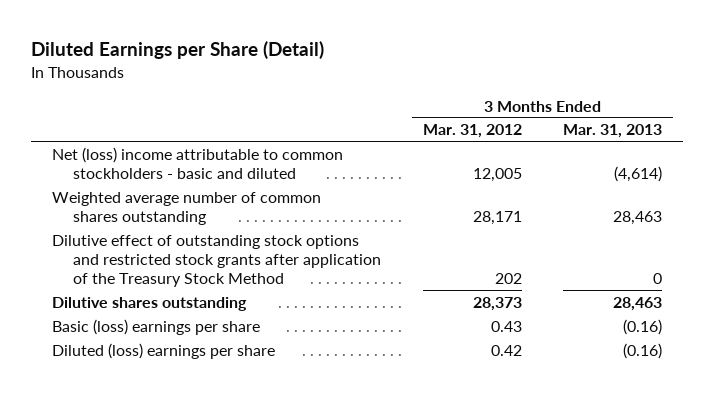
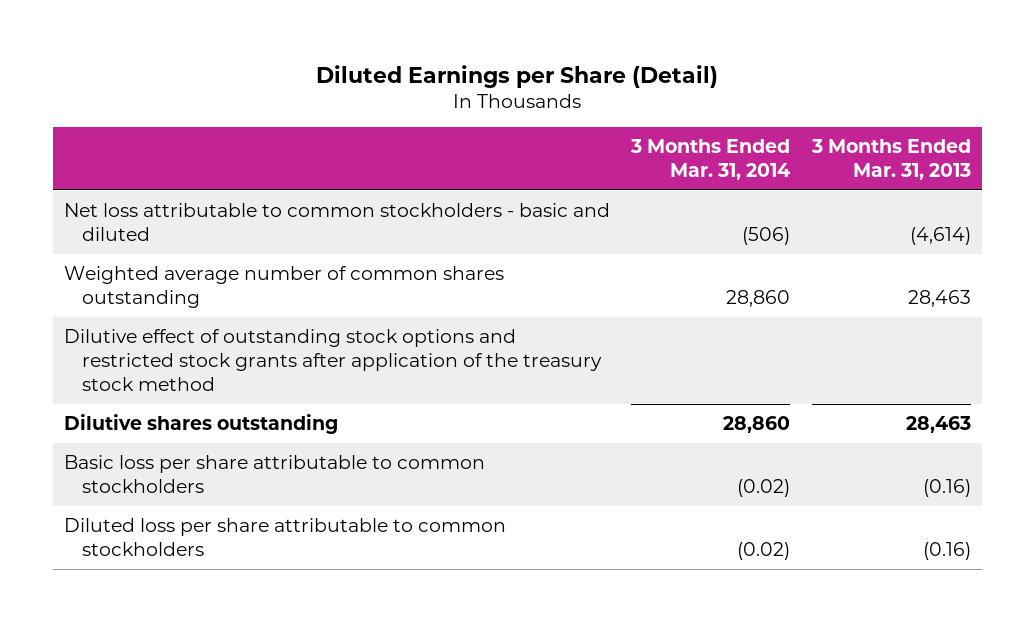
- | 3 Months Ended Mar. 31, 2012 | 3 Months Ended Mar. 31, 2013
+ | 3 Months Ended Mar. 31, 2014 | 3 Months Ended Mar. 31, 2013
- Net (loss) income attributable to common stockholders - basic and diluted | 12,005 | (4,614)
+ Net loss attributable to common stockholders - basic and diluted | (506) | (4,614)
- Dilutive effect of outstanding stock options and restricted stock grants after application of the Treasury Stock Method | 202 | 0
+ Dilutive effect of outstanding stock options and restricted stock grants after application of the treasury stock method
- Basic (loss) earnings per share | 0.43 | (0.16)
- Diluted (loss) earnings per share | 0.42 | (0.16)
+ Basic loss per share attributable to common stockholders | (0.02) | (0.16)
+ Diluted loss per share attributable to common stockholders | (0.02) | (0.16)

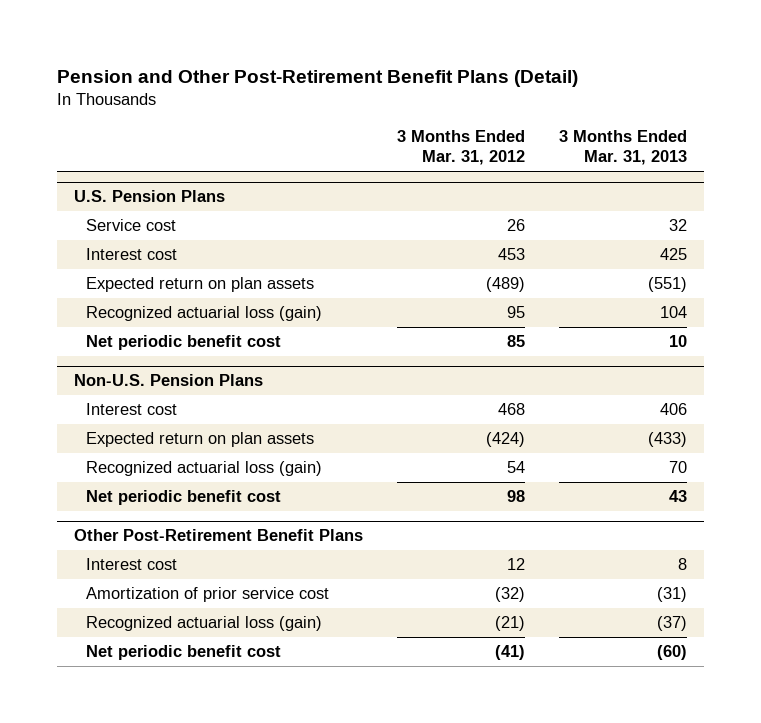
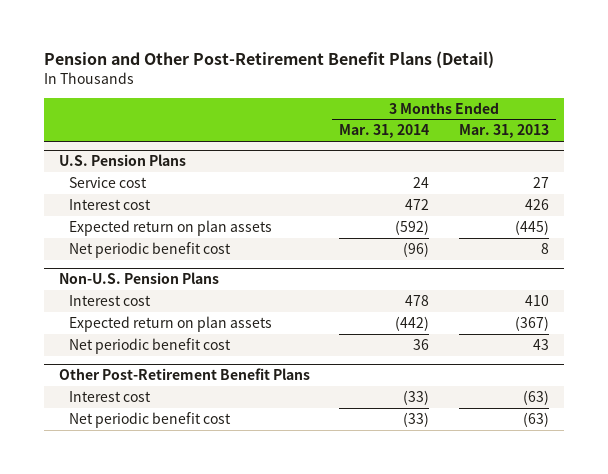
- | 3 Months Ended Mar. 31, 2012 | 3 Months Ended Mar. 31, 2013
+ | 3 Months Ended Mar. 31, 2014 | 3 Months Ended Mar. 31, 2013
@ U.S. Pension Plans
- Service cost | 26 | 32
- Interest cost | 453 | 425
- Expected return on plan assets | (489) | (551)
- Recognized actuarial loss (gain) | 95 | 104
- Net periodic benefit cost | 85 | 10
+ Service cost | 24 | 27
+ Interest cost | 472 | 426
+ Expected return on plan assets | (592) | (445)
+ Net periodic benefit cost | (96) | 8
@ Non-U.S. Pension Plans
- Interest cost | 468 | 406
- Expected return on plan assets | (424) | (433)
- Recognized actuarial loss (gain) | 54 | 70
+ Interest cost | 478 | 410
+ Expected return on plan assets | (442) | (367)
@ Other Post-Retirement Benefit Plans
- Interest cost | 12 | 8
- Amortization of prior service cost | (32) | (31)
- Recognized actuarial loss (gain) | (21) | (37)
- Net periodic benefit cost | (41) | (60)
+ Interest cost | (33) | (63)
+ Net periodic benefit cost | (33) | (63)

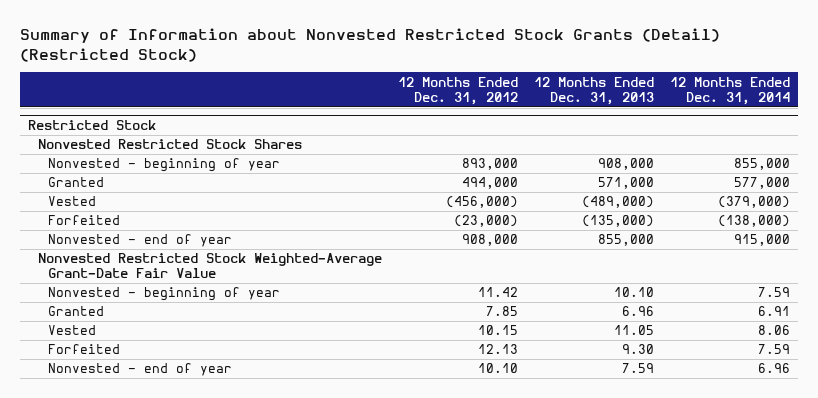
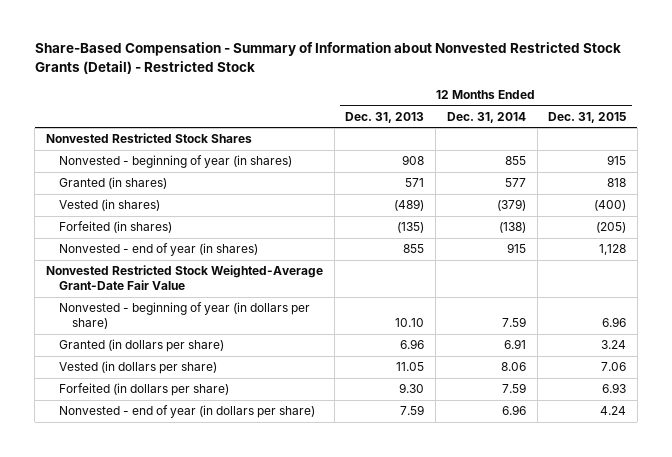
- Summary of Information about Nonvested Restricted Stock Grants (Detail) (Restricted Stock)
+ Share-Based Compensation - Summary of Information about Nonvested Restricted Stock Grants (Detail) - Restricted Stock
- | 12 Months Ended Dec. 31, 2012 | 12 Months Ended Dec. 31, 2013 | 12 Months Ended Dec. 31, 2014
+ | 12 Months Ended Dec. 31, 2013 | 12 Months Ended Dec. 31, 2014 | 12 Months Ended Dec. 31, 2015
- Restricted Stock
- Nonvested - beginning of year | 893,000 | 908,000 | 855,000
- Granted | 494,000 | 571,000 | 577,000
- Vested | (456,000) | (489,000) | (379,000)
- Forfeited | (23,000) | (135,000) | (138,000)
- Nonvested - end of year | 908,000 | 855,000 | 915,000
+ Nonvested - beginning of year (in shares) | 908 | 855 | 915
+ Granted (in shares) | 571 | 577 | 818
+ Vested (in shares) | (489) | (379) | (400)
+ Forfeited (in shares) | (135) | (138) | (205)
+ Nonvested - end of year (in shares) | 855 | 915 | 1,128
- Nonvested - beginning of year | 11.42 | 10.10 | 7.59
- Granted | 7.85 | 6.96 | 6.91
- Vested | 10.15 | 11.05 | 8.06
- Forfeited | 12.13 | 9.30 | 7.59
- Nonvested - end of year | 10.10 | 7.59 | 6.96
+ Nonvested - beginning of year (in dollars per share) | 10.10 | 7.59 | 6.96
+ Granted (in dollars per share) | 6.96 | 6.91 | 3.24
+ Vested (in dollars per share) | 11.05 | 8.06 | 7.06
+ Forfeited (in dollars per share) | 9.30 | 7.59 | 6.93
+ Nonvested - end of year (in dollars per share) | 7.59 | 6.96 | 4.24

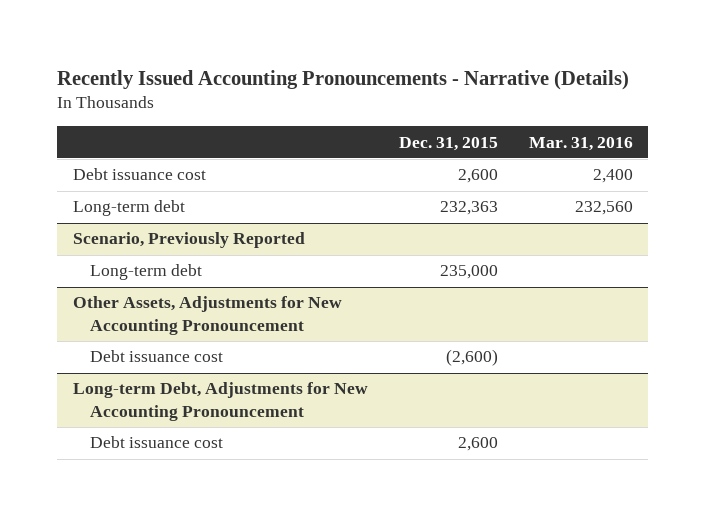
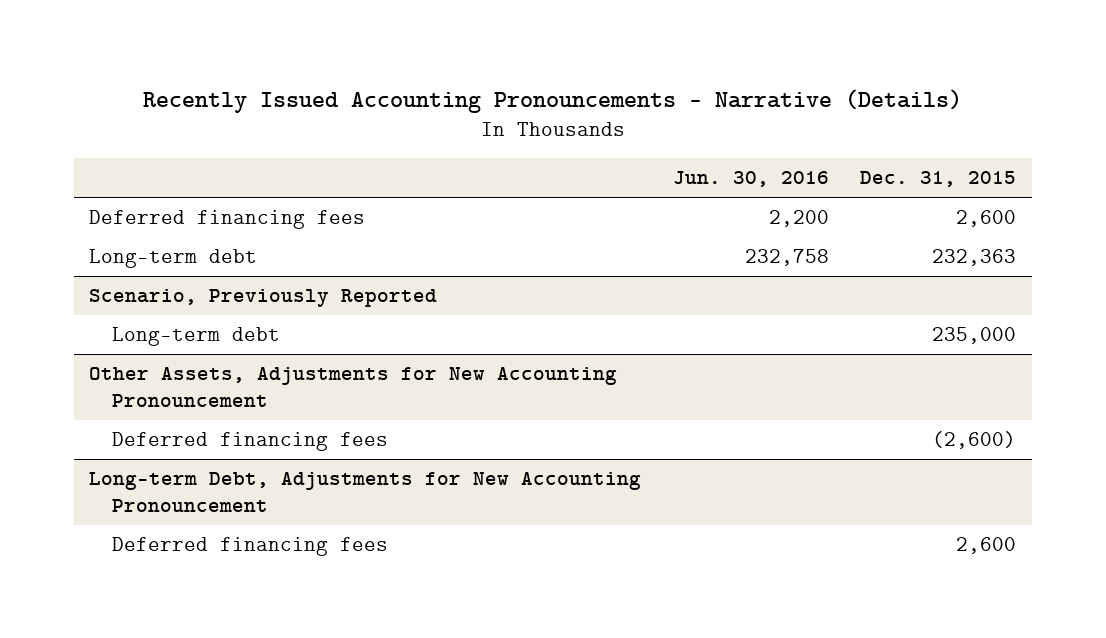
- | Dec. 31, 2015 | Mar. 31, 2016
+ | Jun. 30, 2016 | Dec. 31, 2015
- Debt issuance cost | 2,600 | 2,400
+ Deferred financing fees | 2,200 | 2,600
@ Other Assets, Adjustments for New Accounting Pronouncement
- Debt issuance cost | (2,600) |
+ Deferred financing fees | | (2,600)
@ Long-term Debt, Adjustments for New Accounting Pronouncement
- Debt issuance cost | 2,600 |
+ Deferred financing fees | | 2,600

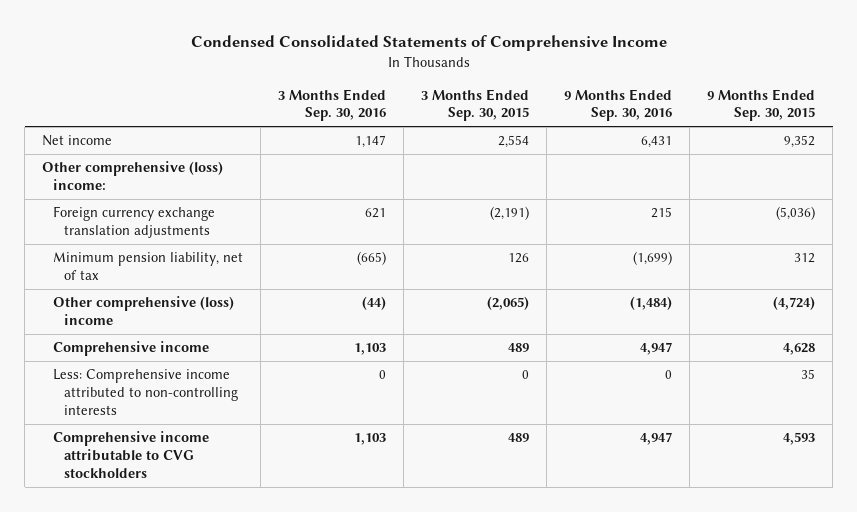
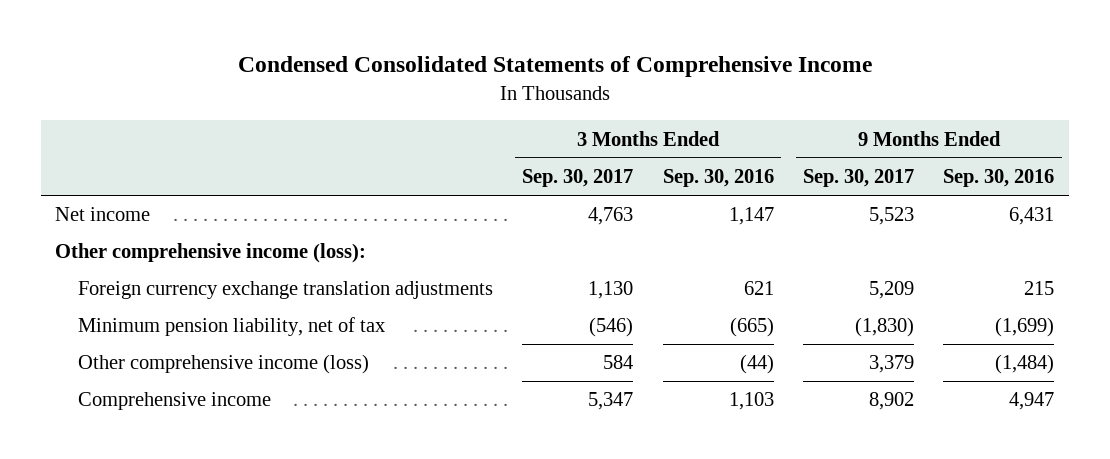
- | 3 Months Ended Sep. 30, 2016 | 3 Months Ended Sep. 30, 2015 | 9 Months Ended Sep. 30, 2016 | 9 Months Ended Sep. 30, 2015
+ | 3 Months Ended Sep. 30, 2017 | 3 Months Ended Sep. 30, 2016 | 9 Months Ended Sep. 30, 2017 | 9 Months Ended Sep. 30, 2016
- Other comprehensive (loss) income:
+ Other comprehensive income (loss):
- Other comprehensive (loss) income | (44) | (2,065) | (1,484) | (4,724)
+ Other comprehensive income (loss) | 584 | (44) | 3,379 | (1,484)
- Less: Comprehensive income attributed to non-controlling interests | 0 | 0 | 0 | 35
- Comprehensive income attributable to CVG stockholders | 1,103 | 489 | 4,947 | 4,593

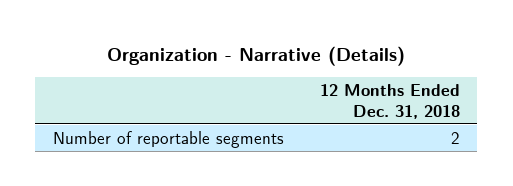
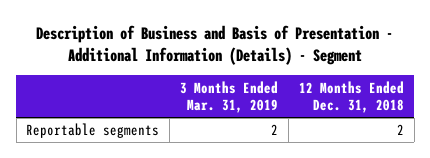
- Organization - Narrative (Details)
+ Description of Business and Basis of Presentation - Additional Information (Details) - Segment
- | 12 Months Ended Dec. 31, 2018
+ | 3 Months Ended Mar. 31, 2019 | 12 Months Ended Dec. 31, 2018
- Number of reportable segments | 2
+ Reportable segments | 2 | 2

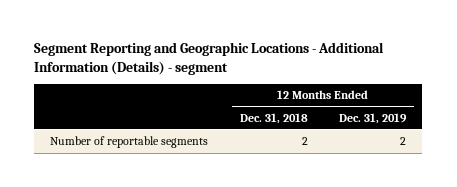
- Description of Business and Basis of Presentation - Additional Information (Details) - Segment
+ Segment Reporting and Geographic Locations - Additional Information (Details) - segment
- | 3 Months Ended Mar. 31, 2019 | 12 Months Ended Dec. 31, 2018
+ | 12 Months Ended Dec. 31, 2018 | 12 Months Ended Dec. 31, 2019
- Reportable segments | 2 | 2
+ Number of reportable segments | 2 | 2

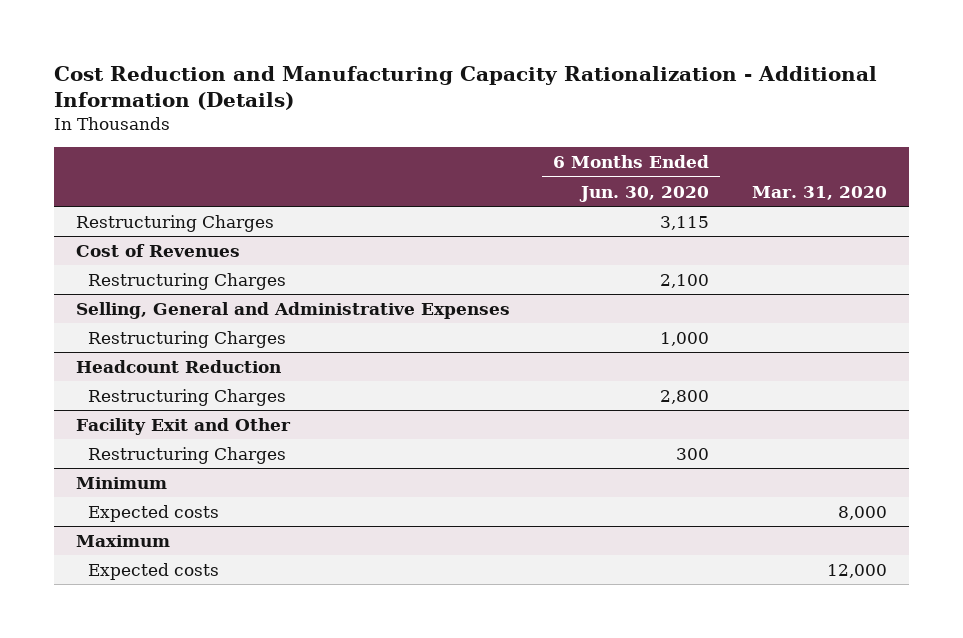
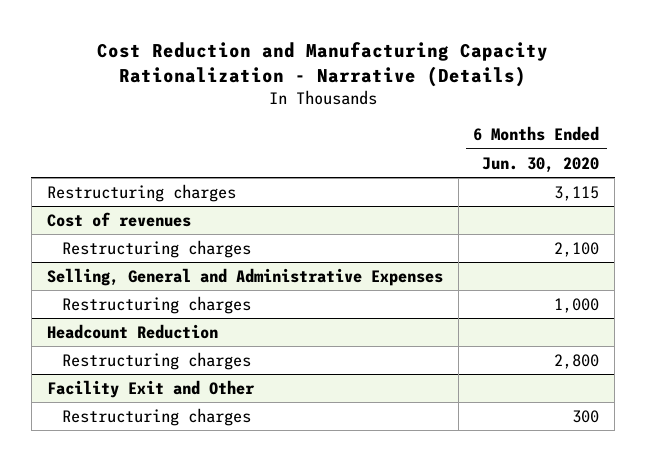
- Cost Reduction and Manufacturing Capacity Rationalization - Additional Information (Details)
+ Cost Reduction and Manufacturing Capacity Rationalization - Narrative (Details)
- | 6 Months Ended Jun. 30, 2020 | Mar. 31, 2020
+ | 6 Months Ended Jun. 30, 2020
- Restructuring Charges | 3,115 |
- Cost of Revenues
- Restructuring Charges | 2,100 |
+ Restructuring charges | 3,115
+ Cost of revenues
+ Restructuring charges | 2,100
@ Selling, General and Administrative Expenses
- Restructuring Charges | 1,000 |
+ Restructuring charges | 1,000
@ Headcount Reduction
- Restructuring Charges | 2,800 |
+ Restructuring charges | 2,800
@ Facility Exit and Other
- Restructuring Charges | 300 |
- Minimum
- Expected costs | | 8,000
- Maximum
- Expected costs | | 12,000
@ Facility Exit and Other
+ Restructuring charges | 300

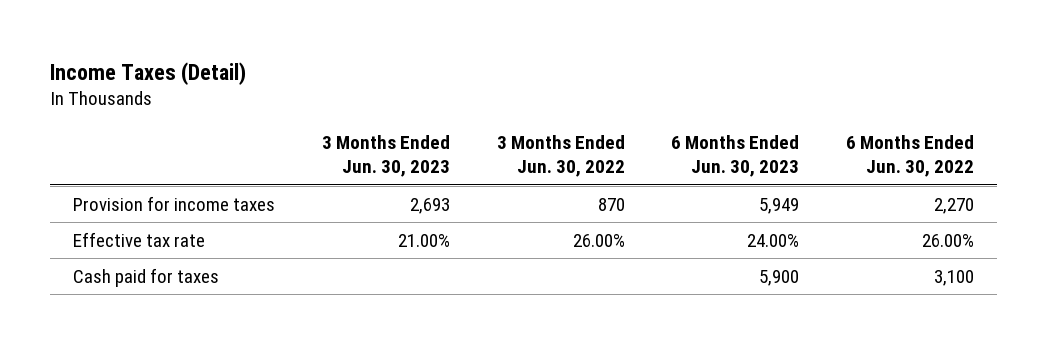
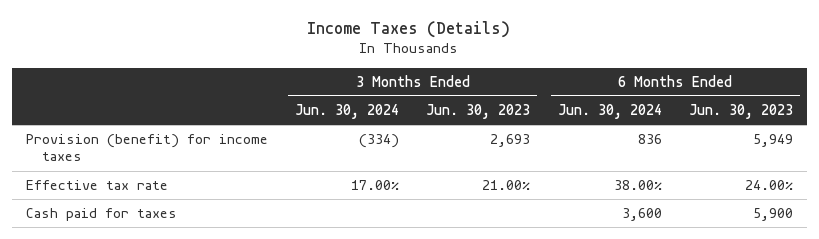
- Income Taxes (Detail)
+ Income Taxes (Details)
- | 3 Months Ended Jun. 30, 2023 | 3 Months Ended Jun. 30, 2022 | 6 Months Ended Jun. 30, 2023 | 6 Months Ended Jun. 30, 2022
+ | 3 Months Ended Jun. 30, 2024 | 3 Months Ended Jun. 30, 2023 | 6 Months Ended Jun. 30, 2024 | 6 Months Ended Jun. 30, 2023
- Provision for income taxes | 2,693 | 870 | 5,949 | 2,270
+ Provision (benefit) for income taxes | (334) | 2,693 | 836 | 5,949

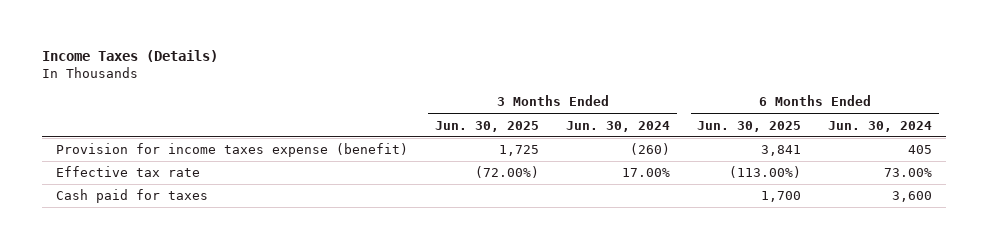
- | 3 Months Ended Jun. 30, 2024 | 3 Months Ended Jun. 30, 2023 | 6 Months Ended Jun. 30, 2024 | 6 Months Ended Jun. 30, 2023
+ | 3 Months Ended Jun. 30, 2025 | 3 Months Ended Jun. 30, 2024 | 6 Months Ended Jun. 30, 2025 | 6 Months Ended Jun. 30, 2024
- Provision (benefit) for income taxes | (334) | 2,693 | 836 | 5,949
- Effective tax rate | 17.00% | 21.00% | 38.00% | 24.00%
+ Provision for income taxes expense (benefit) | 1,725 | (260) | 3,841 | 405
+ Effective tax rate | (72.00%) | 17.00% | (113.00%) | 73.00%

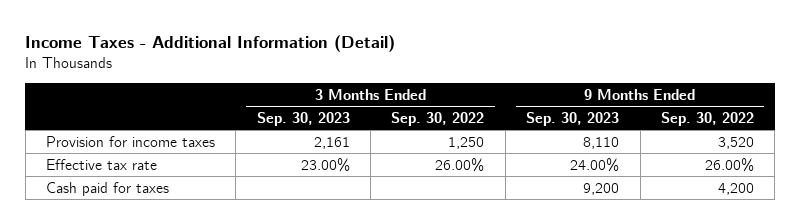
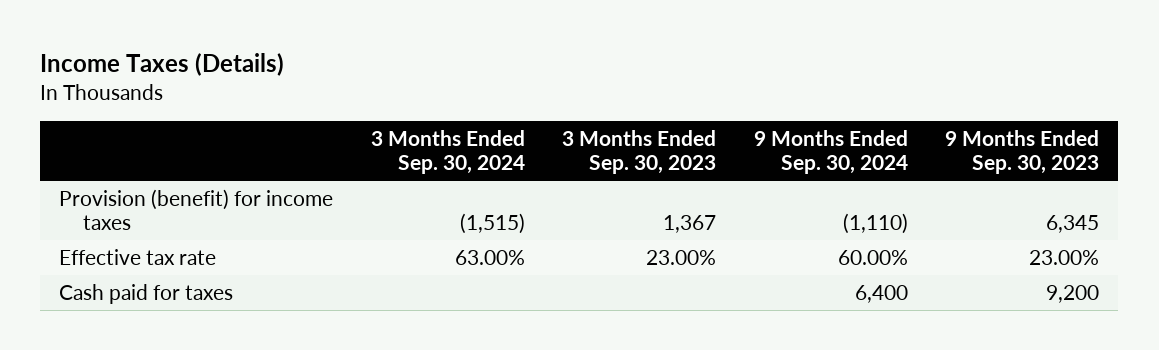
- Income Taxes - Additional Information (Detail)
+ Income Taxes (Details)
- | 3 Months Ended Sep. 30, 2023 | 3 Months Ended Sep. 30, 2022 | 9 Months Ended Sep. 30, 2023 | 9 Months Ended Sep. 30, 2022
+ | 3 Months Ended Sep. 30, 2024 | 3 Months Ended Sep. 30, 2023 | 9 Months Ended Sep. 30, 2024 | 9 Months Ended Sep. 30, 2023
- Provision for income taxes | 2,161 | 1,250 | 8,110 | 3,520
- Effective tax rate | 23.00% | 26.00% | 24.00% | 26.00%
+ Provision (benefit) for income taxes | (1,515) | 1,367 | (1,110) | 6,345
+ Effective tax rate | 63.00% | 23.00% | 60.00% | 23.00%

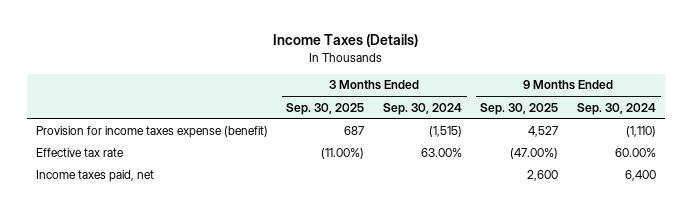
- | 3 Months Ended Sep. 30, 2024 | 3 Months Ended Sep. 30, 2023 | 9 Months Ended Sep. 30, 2024 | 9 Months Ended Sep. 30, 2023
+ | 3 Months Ended Sep. 30, 2025 | 3 Months Ended Sep. 30, 2024 | 9 Months Ended Sep. 30, 2025 | 9 Months Ended Sep. 30, 2024
- Provision (benefit) for income taxes | (1,515) | 1,367 | (1,110) | 6,345
+ Provision for income taxes expense (benefit) | 687 | (1,515) | 4,527 | (1,110)
- Cash paid for taxes | | | 6,400 | 9,200
+ Income taxes paid, net | | | 2,600 | 6,400

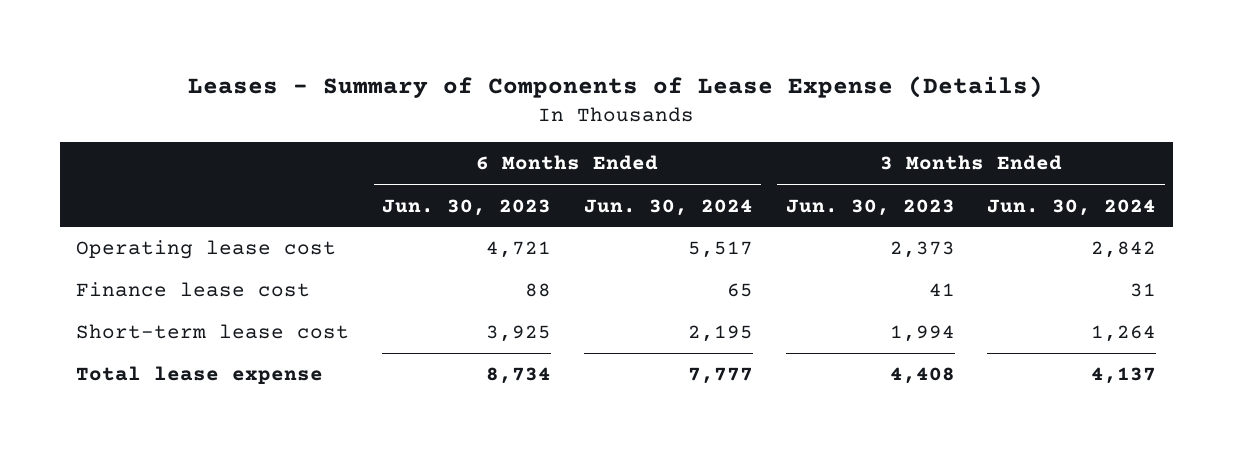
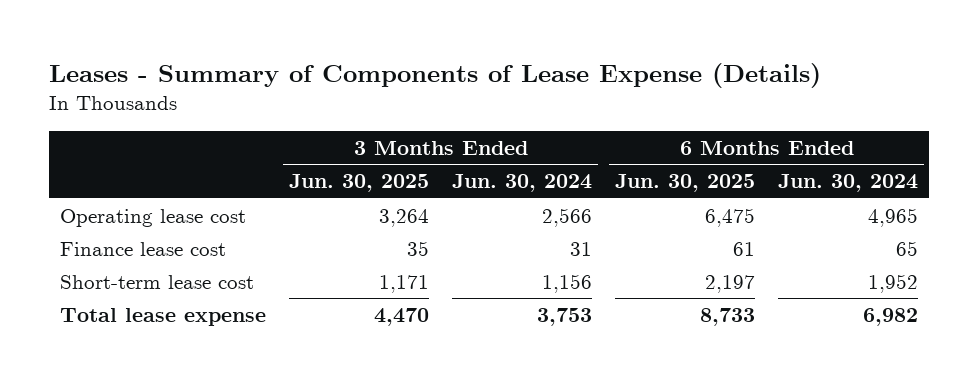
- | 6 Months Ended Jun. 30, 2023 | 6 Months Ended Jun. 30, 2024 | 3 Months Ended Jun. 30, 2023 | 3 Months Ended Jun. 30, 2024
+ | 3 Months Ended Jun. 30, 2025 | 3 Months Ended Jun. 30, 2024 | 6 Months Ended Jun. 30, 2025 | 6 Months Ended Jun. 30, 2024
- Operating lease cost | 4,721 | 5,517 | 2,373 | 2,842
+ Operating lease cost | 3,264 | 2,566 | 6,475 | 4,965
- Short-term lease cost | 3,925 | 2,195 | 1,994 | 1,264
- Total lease expense | 8,734 | 7,777 | 4,408 | 4,137
+ Short-term lease cost | 1,171 | 1,156 | 2,197 | 1,952
+ Total lease expense | 4,470 | 3,753 | 8,733 | 6,982

